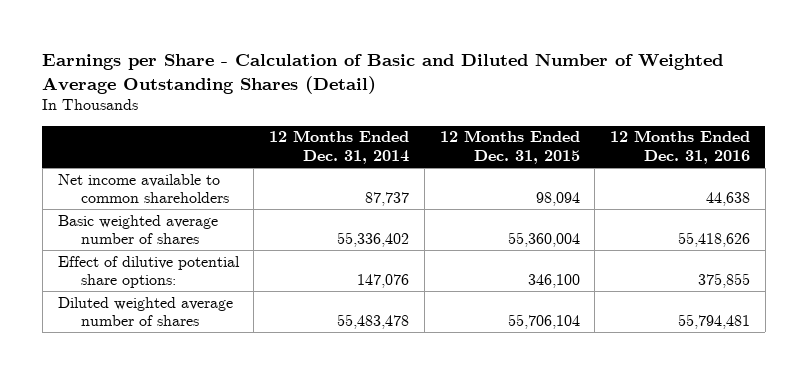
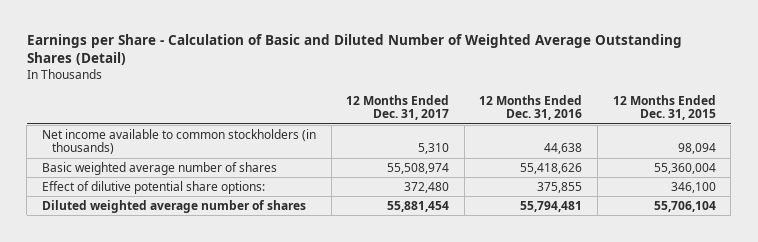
- | 12 Months Ended Dec. 31, 2014 | 12 Months Ended Dec. 31, 2015 | 12 Months Ended Dec. 31, 2016
+ | 12 Months Ended Dec. 31, 2017 | 12 Months Ended Dec. 31, 2016 | 12 Months Ended Dec. 31, 2015
- Net income available to common shareholders | 87,737 | 98,094 | 44,638
+ Net income available to common stockholders (in thousands) | 5,310 | 44,638 | 98,094

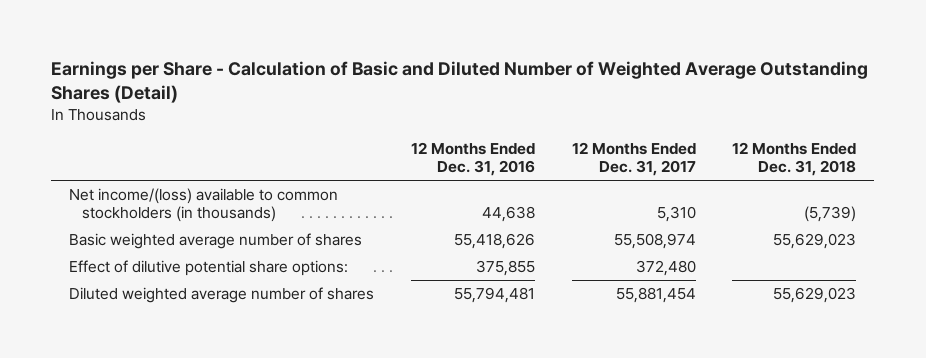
- | 12 Months Ended Dec. 31, 2017 | 12 Months Ended Dec. 31, 2016 | 12 Months Ended Dec. 31, 2015
+ | 12 Months Ended Dec. 31, 2016 | 12 Months Ended Dec. 31, 2017 | 12 Months Ended Dec. 31, 2018
- Net income available to common stockholders (in thousands) | 5,310 | 44,638 | 98,094
+ Net income/(loss) available to common stockholders (in thousands) | 44,638 | 5,310 | (5,739)

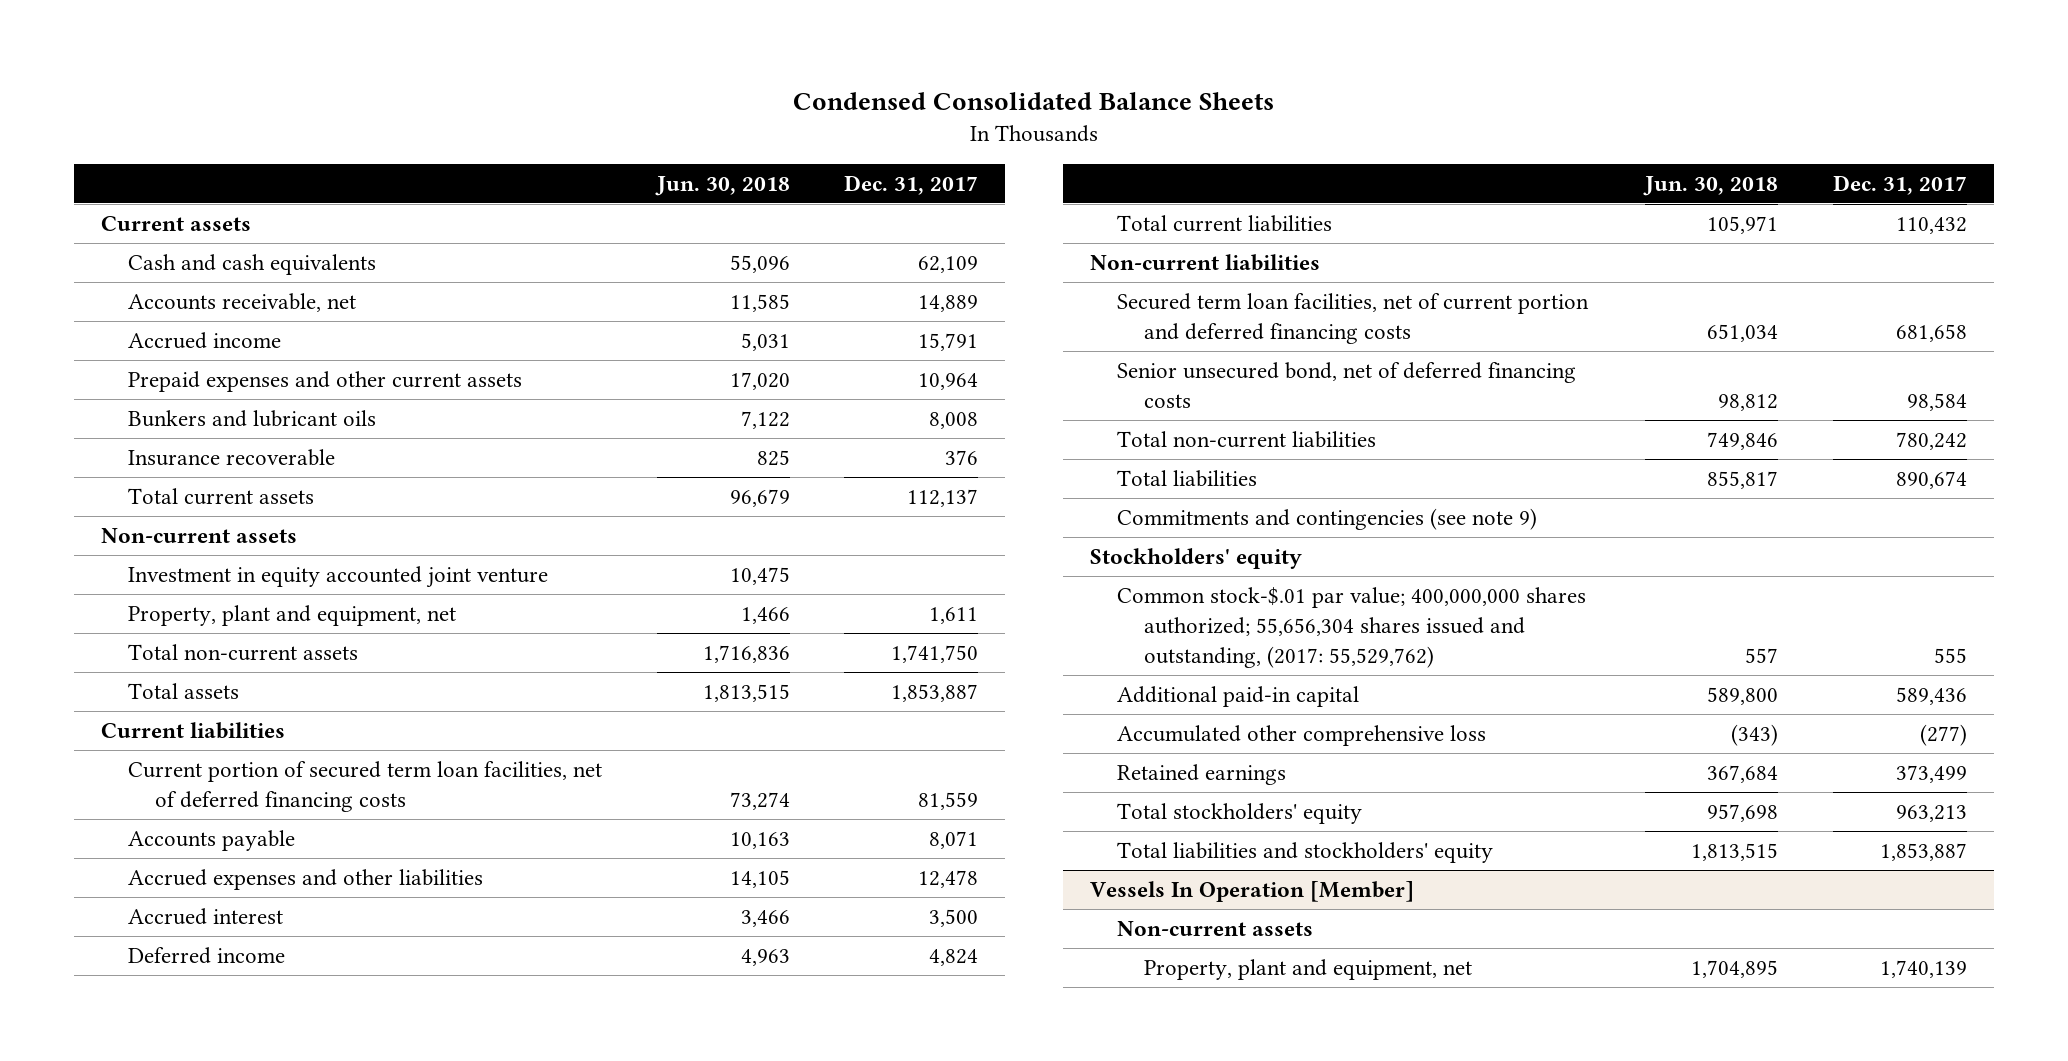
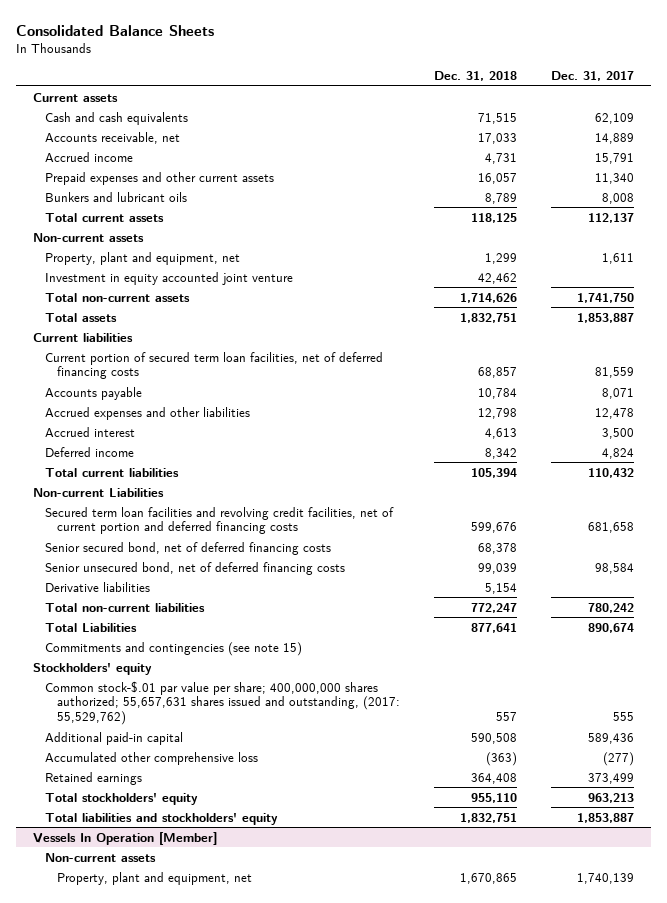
- Condensed Consolidated Balance Sheets
+ Consolidated Balance Sheets
- | Jun. 30, 2018 | Dec. 31, 2017
+ | Dec. 31, 2018 | Dec. 31, 2017
- Prepaid expenses and other current assets | 17,020 | 10,964
+ Prepaid expenses and other current assets | 16,057 | 11,340
- Insurance recoverable | 825 | 376
moved down: Investment in equity accounted joint venture | 42,462 |
- Non-current liabilities
- Secured term loan facilities, net of current portion and deferred financing costs | 651,034 | 681,658
+ Non-current Liabilities
+ Secured term loan facilities and revolving credit facilities, net of current portion and deferred financing costs | 599,676 | 681,658
+ Senior secured bond, net of deferred financing costs | 68,378 |
+ Derivative liabilities | 5,154 |
- Total liabilities | 855,817 | 890,674
- Commitments and contingencies (see note 9)
+ Total Liabilities | 877,641 | 890,674
+ Commitments and contingencies (see note 15)
- Common stock-$.01 par value; 400,000,000 shares authorized; 55,656,304 shares issued and outstanding, (2017: 55,529,762) | 557 | 555
+ Common stock-$.01 par value per share; 400,000,000 shares authorized; 55,657,631 shares issued and outstanding, (2017: 55,529,762) | 557 | 555

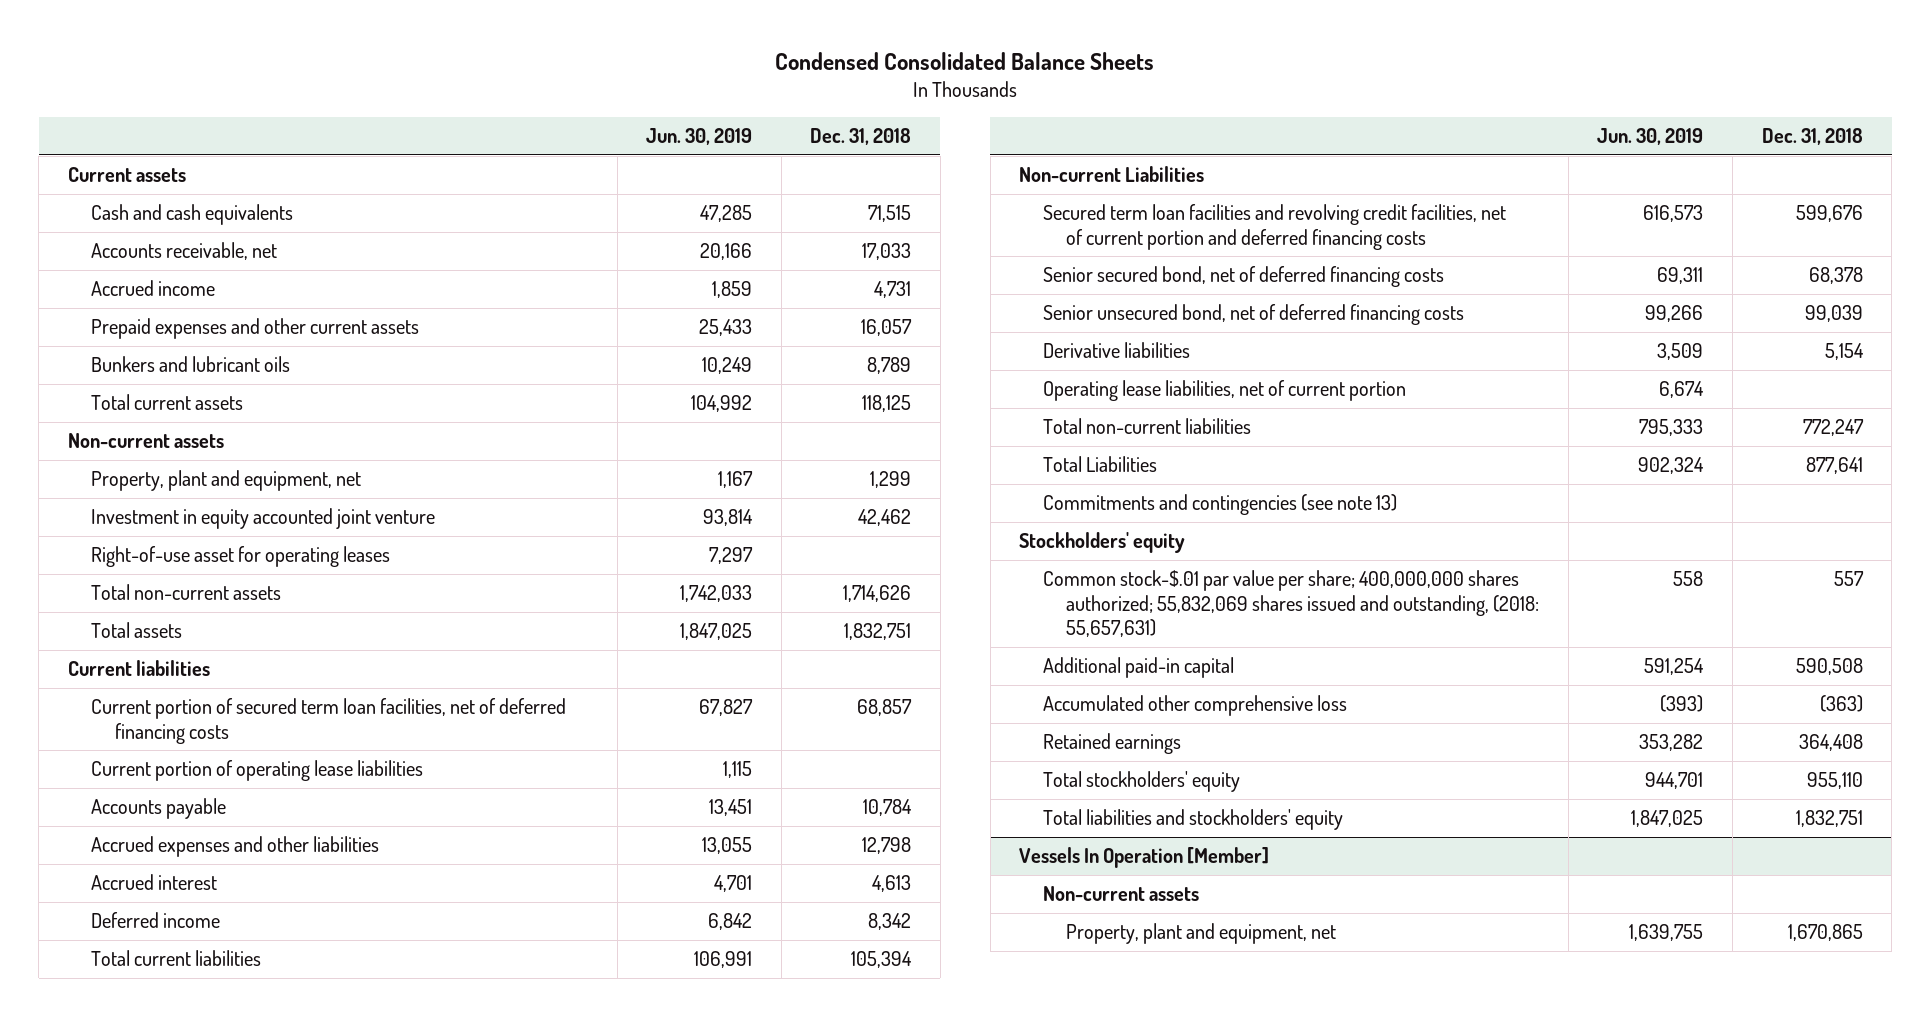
- Consolidated Balance Sheets
+ Condensed Consolidated Balance Sheets
- | Dec. 31, 2018 | Dec. 31, 2017
+ | Jun. 30, 2019 | Dec. 31, 2018
+ Right-of-use asset for operating leases | 7,297 |
+ Current portion of operating lease liabilities | 1,115 |
+ Operating lease liabilities, net of current portion | 6,674 |
- Commitments and contingencies (see note 15)
+ Commitments and contingencies (see note 13)
- Common stock-$.01 par value per share; 400,000,000 shares authorized; 55,657,631 shares issued and outstanding, (2017: 55,529,762) | 557 | 555
+ Common stock-$.01 par value per share; 400,000,000 shares authorized; 55,832,069 shares issued and outstanding, (2018: 55,657,631) | 558 | 557

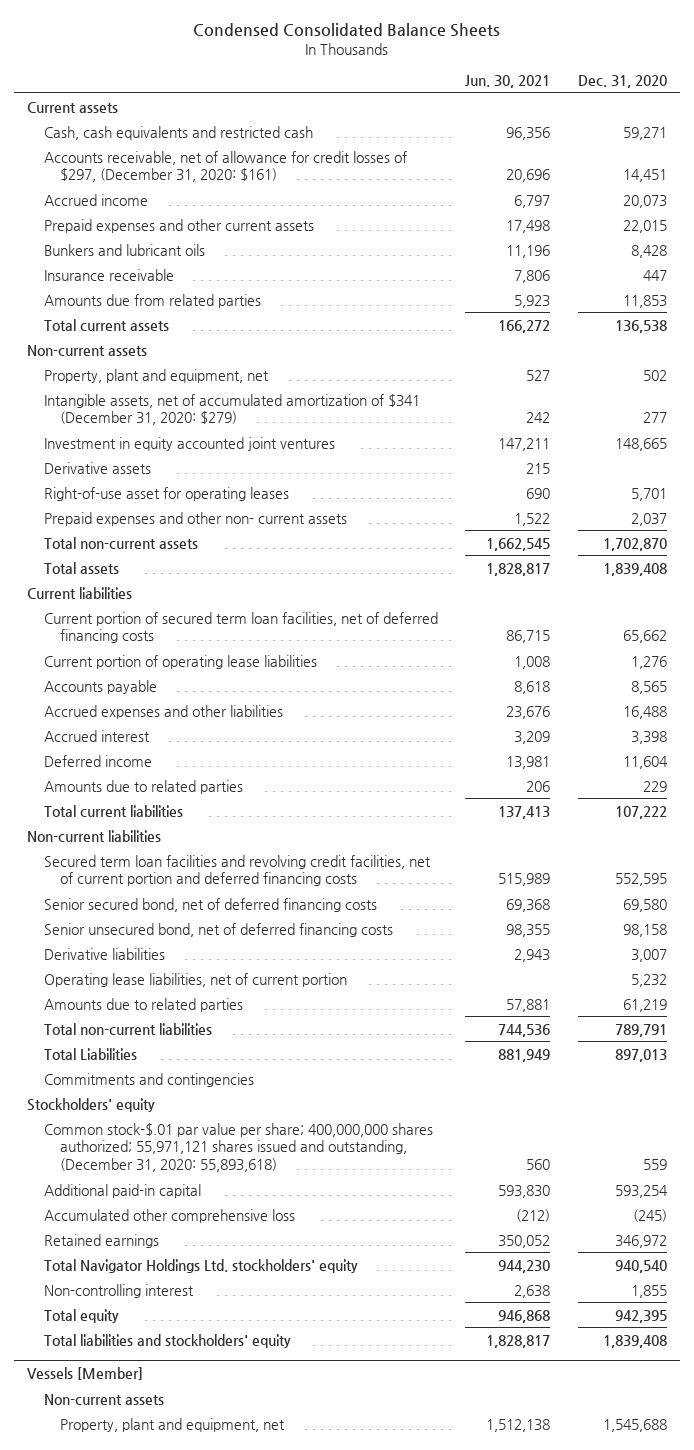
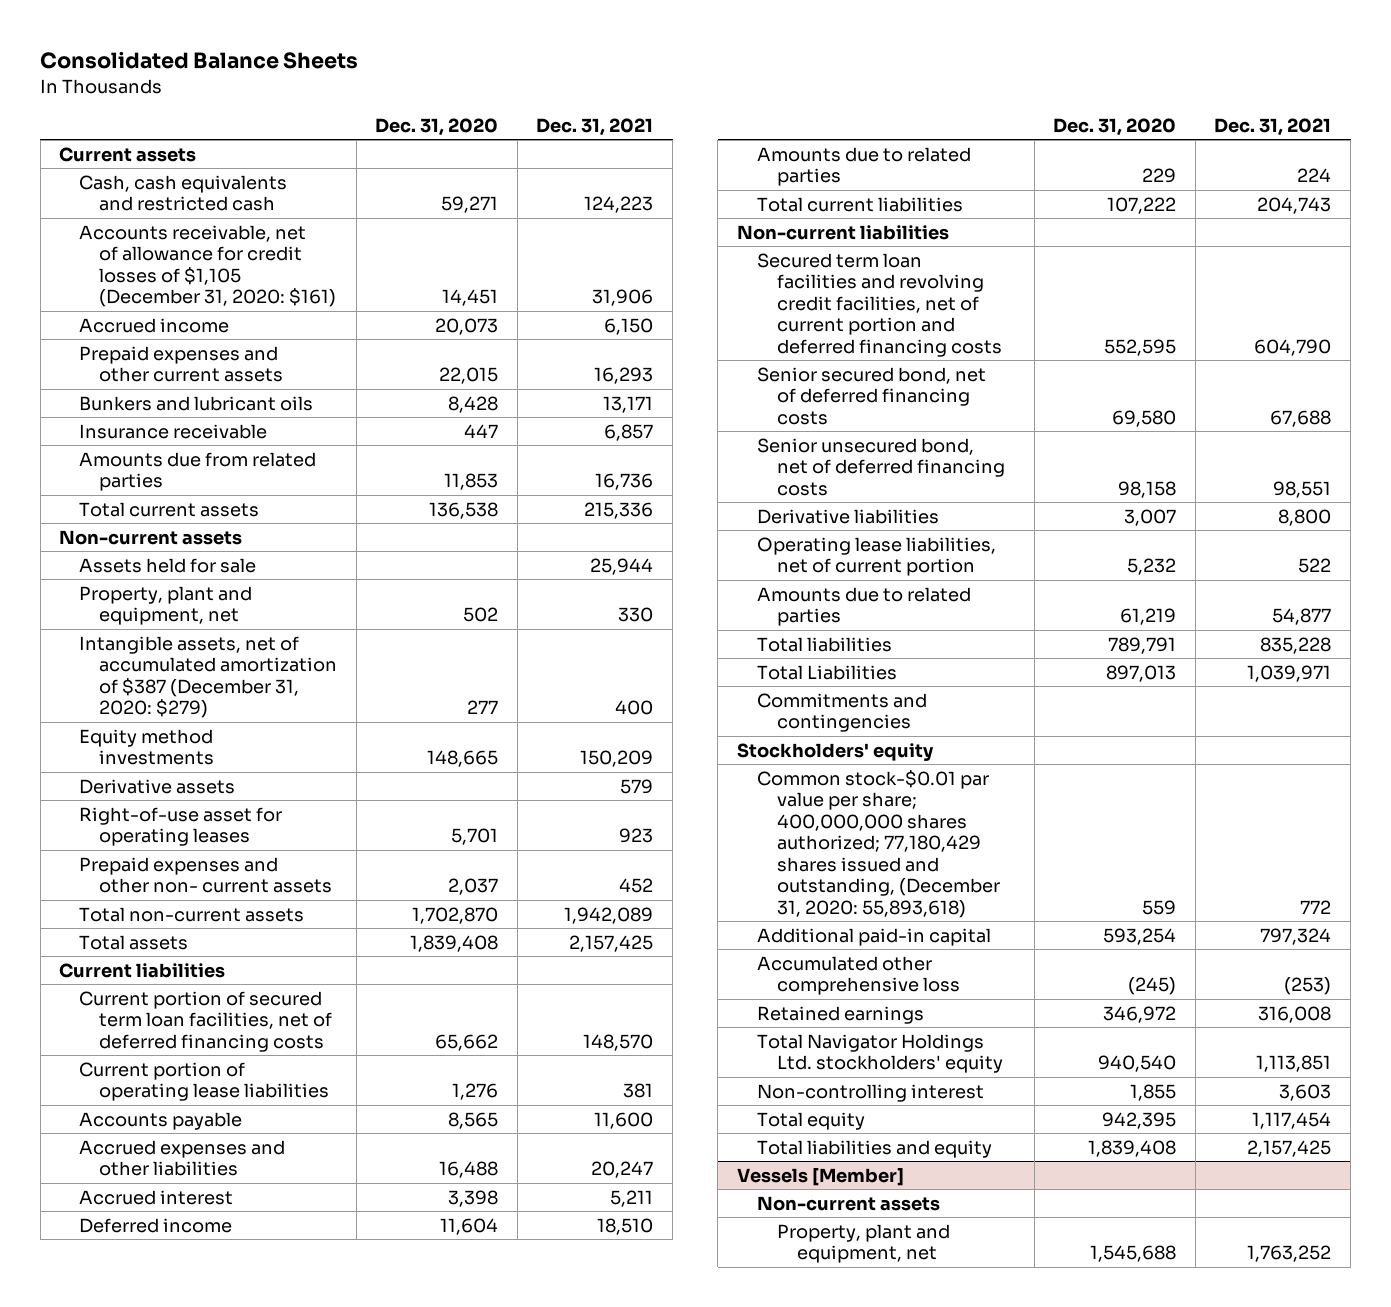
- Condensed Consolidated Balance Sheets
+ Consolidated Balance Sheets
- | Jun. 30, 2021 | Dec. 31, 2020
+ | Dec. 31, 2020 | Dec. 31, 2021
- Accounts receivable, net of allowance for credit losses of $297, (December 31, 2020: $161) | 20,696 | 14,451
+ Accounts receivable, net of allowance for credit losses of $1,105 (December 31, 2020: $161) | 14,451 | 31,906
+ Assets held for sale | | 25,944
- Intangible assets, net of accumulated amortization of $341 (December 31, 2020: $279) | 242 | 277
- Investment in equity accounted joint ventures | 147,211 | 148,665
+ Intangible assets, net of accumulated amortization of $387 (December 31, 2020: $279) | 277 | 400
+ Equity method investments | 148,665 | 150,209
- Total non-current liabilities | 744,536 | 789,791
+ Total liabilities | 789,791 | 835,228
- Common stock-$.01 par value per share; 400,000,000 shares authorized; 55,971,121 shares issued and outstanding, (December 31, 2020: 55,893,618) | 560 | 559
+ Common stock-$0.01 par value per share; 400,000,000 shares authorized; 77,180,429 shares issued and outstanding, (December 31, 2020: 55,893,618) | 559 | 772
- Total liabilities and stockholders' equity | 1,828,817 | 1,839,408
+ Total liabilities and equity | 1,839,408 | 2,157,425

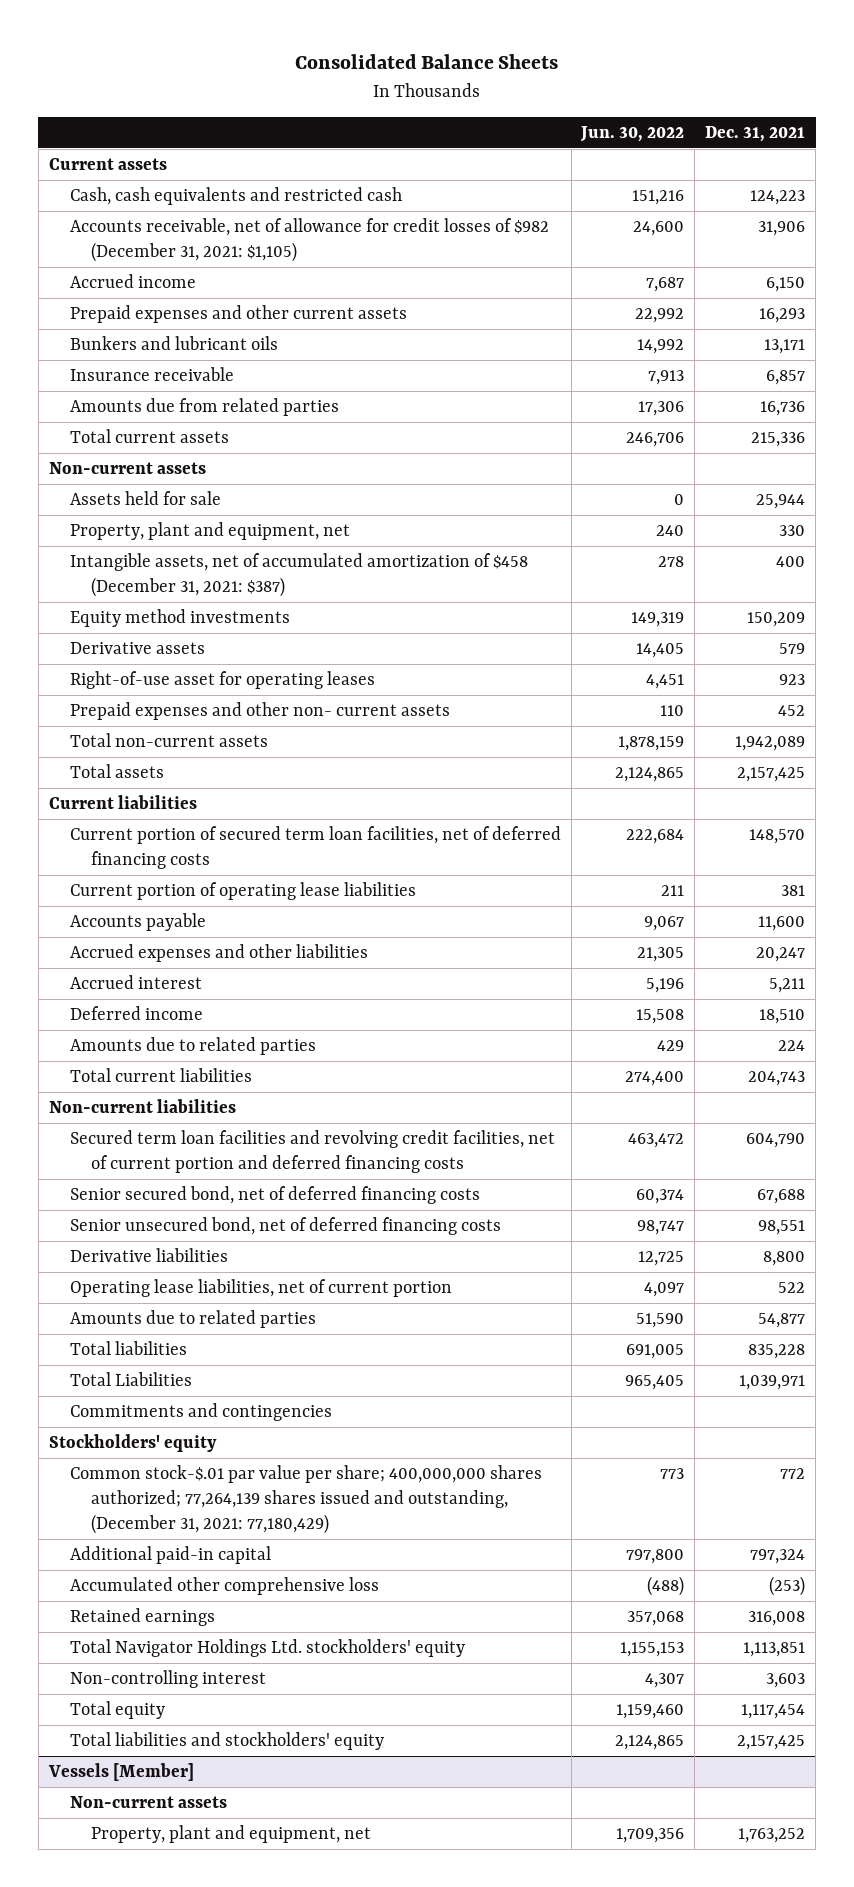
- | Dec. 31, 2020 | Dec. 31, 2021
+ | Jun. 30, 2022 | Dec. 31, 2021
- Accounts receivable, net of allowance for credit losses of $1,105 (December 31, 2020: $161) | 14,451 | 31,906
+ Accounts receivable, net of allowance for credit losses of $982 (December 31, 2021: $1,105) | 24,600 | 31,906
- Intangible assets, net of accumulated amortization of $387 (December 31, 2020: $279) | 277 | 400
+ Intangible assets, net of accumulated amortization of $458 (December 31, 2021: $387) | 278 | 400
- Common stock-$0.01 par value per share; 400,000,000 shares authorized; 77,180,429 shares issued and outstanding, (December 31, 2020: 55,893,618) | 559 | 772
+ Common stock-$.01 par value per share; 400,000,000 shares authorized; 77,264,139 shares issued and outstanding, (December 31, 2021: 77,180,429) | 773 | 772
- Total liabilities and equity | 1,839,408 | 2,157,425
+ Total liabilities and stockholders' equity | 2,124,865 | 2,157,425

